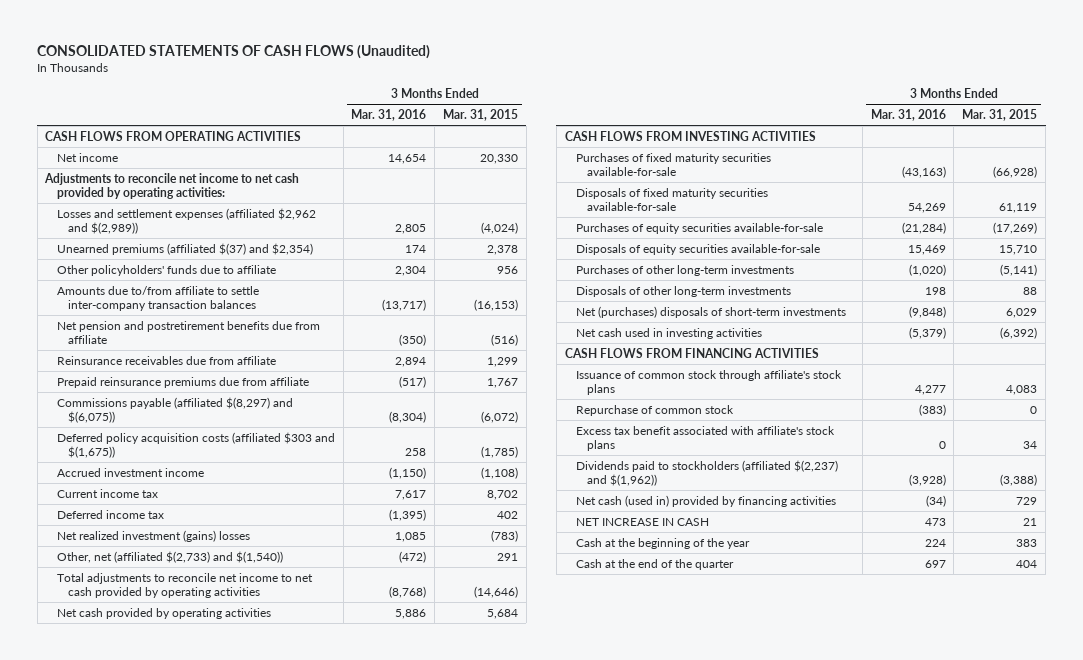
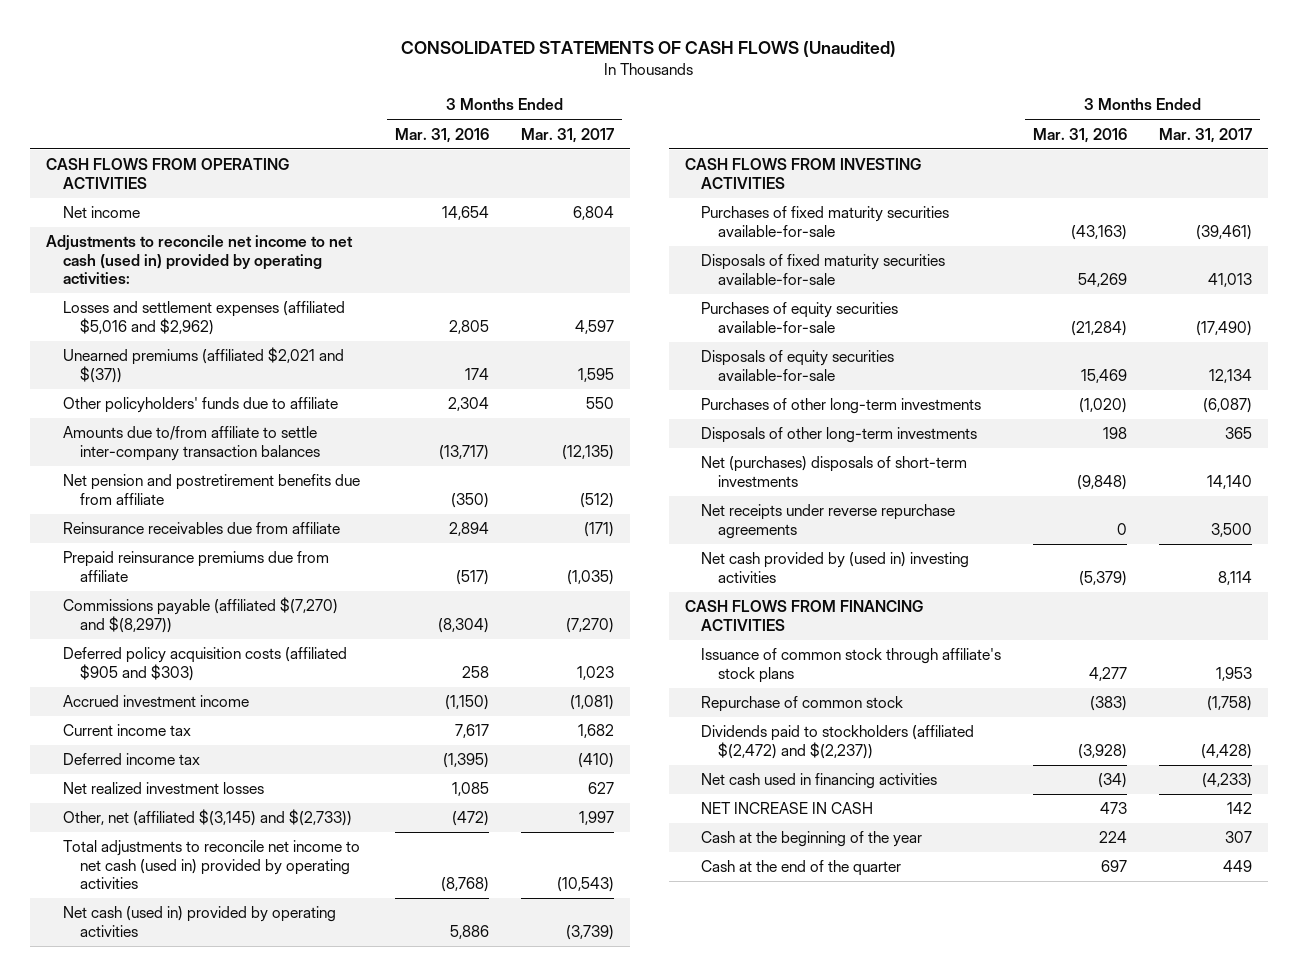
- | 3 Months Ended Mar. 31, 2016 | 3 Months Ended Mar. 31, 2015
+ | 3 Months Ended Mar. 31, 2016 | 3 Months Ended Mar. 31, 2017
- Adjustments to reconcile net income to net cash provided by operating activities:
- Losses and settlement expenses (affiliated $2,962 and $(2,989)) | 2,805 | (4,024)
- Unearned premiums (affiliated $(37) and $2,354) | 174 | 2,378
+ Adjustments to reconcile net income to net cash (used in) provided by operating activities:
+ Losses and settlement expenses (affiliated $5,016 and $2,962) | 2,805 | 4,597
+ Unearned premiums (affiliated $2,021 and $(37)) | 174 | 1,595
- Commissions payable (affiliated $(8,297) and $(6,075)) | (8,304) | (6,072)
- Deferred policy acquisition costs (affiliated $303 and $(1,675)) | 258 | (1,785)
+ Commissions payable (affiliated $(7,270) and $(8,297)) | (8,304) | (7,270)
+ Deferred policy acquisition costs (affiliated $905 and $303) | 258 | 1,023
- Net realized investment (gains) losses | 1,085 | (783)
- Other, net (affiliated $(2,733) and $(1,540)) | (472) | 291
- Total adjustments to reconcile net income to net cash provided by operating activities | (8,768) | (14,646)
- Net cash provided by operating activities | 5,886 | 5,684
+ Net realized investment losses | 1,085 | 627
+ Other, net (affiliated $(3,145) and $(2,733)) | (472) | 1,997
+ Total adjustments to reconcile net income to net cash (used in) provided by operating activities | (8,768) | (10,543)
+ Net cash (used in) provided by operating activities | 5,886 | (3,739)
- Net cash used in investing activities | (5,379) | (6,392)
+ Net receipts under reverse repurchase agreements | 0 | 3,500
+ Net cash provided by (used in) investing activities | (5,379) | 8,114
- Excess tax benefit associated with affiliate's stock plans | 0 | 34
- Dividends paid to stockholders (affiliated $(2,237) and $(1,962)) | (3,928) | (3,388)
- Net cash (used in) provided by financing activities | (34) | 729
+ Dividends paid to stockholders (affiliated $(2,472) and $(2,237)) | (3,928) | (4,428)
+ Net cash used in financing activities | (34) | (4,233)

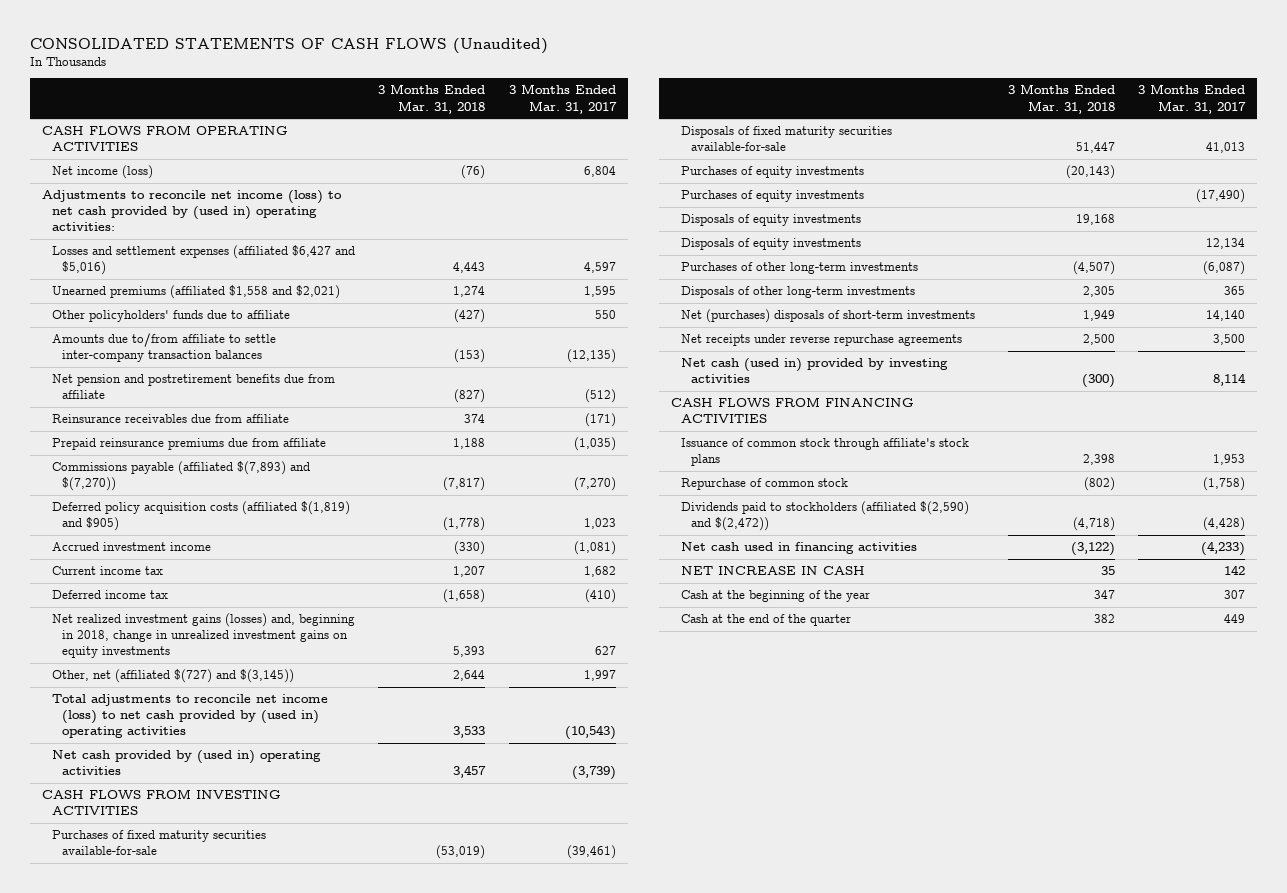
- | 3 Months Ended Mar. 31, 2016 | 3 Months Ended Mar. 31, 2017
+ | 3 Months Ended Mar. 31, 2018 | 3 Months Ended Mar. 31, 2017
- Net income | 14,654 | 6,804
- Adjustments to reconcile net income to net cash (used in) provided by operating activities:
- Losses and settlement expenses (affiliated $5,016 and $2,962) | 2,805 | 4,597
- Unearned premiums (affiliated $2,021 and $(37)) | 174 | 1,595
+ Net income (loss) | (76) | 6,804
+ Adjustments to reconcile net income (loss) to net cash provided by (used in) operating activities:
+ Losses and settlement expenses (affiliated $6,427 and $5,016) | 4,443 | 4,597
+ Unearned premiums (affiliated $1,558 and $2,021) | 1,274 | 1,595
- Commissions payable (affiliated $(7,270) and $(8,297)) | (8,304) | (7,270)
- Deferred policy acquisition costs (affiliated $905 and $303) | 258 | 1,023
+ Commissions payable (affiliated $(7,893) and $(7,270)) | (7,817) | (7,270)
+ Deferred policy acquisition costs (affiliated $(1,819) and $905) | (1,778) | 1,023
- Net realized investment losses | 1,085 | 627
- Other, net (affiliated $(3,145) and $(2,733)) | (472) | 1,997
- Total adjustments to reconcile net income to net cash (used in) provided by operating activities | (8,768) | (10,543)
- Net cash (used in) provided by operating activities | 5,886 | (3,739)
+ Net realized investment gains (losses) and, beginning in 2018, change in unrealized investment gains on equity investments | 5,393 | 627
+ Other, net (affiliated $(727) and $(3,145)) | 2,644 | 1,997
+ Total adjustments to reconcile net income (loss) to net cash provided by (used in) operating activities | 3,533 | (10,543)
+ Net cash provided by (used in) operating activities | 3,457 | (3,739)
- Purchases of equity securities available-for-sale | (21,284) | (17,490)
- Disposals of equity securities available-for-sale | 15,469 | 12,134
+ Purchases of equity investments | (20,143) |
+ Purchases of equity investments | | (17,490)
+ Disposals of equity investments | 19,168 |
+ Disposals of equity investments | | 12,134
- Net cash provided by (used in) investing activities | (5,379) | 8,114
+ Net cash (used in) provided by investing activities | (300) | 8,114
- Dividends paid to stockholders (affiliated $(2,472) and $(2,237)) | (3,928) | (4,428)
+ Dividends paid to stockholders (affiliated $(2,590) and $(2,472)) | (4,718) | (4,428)

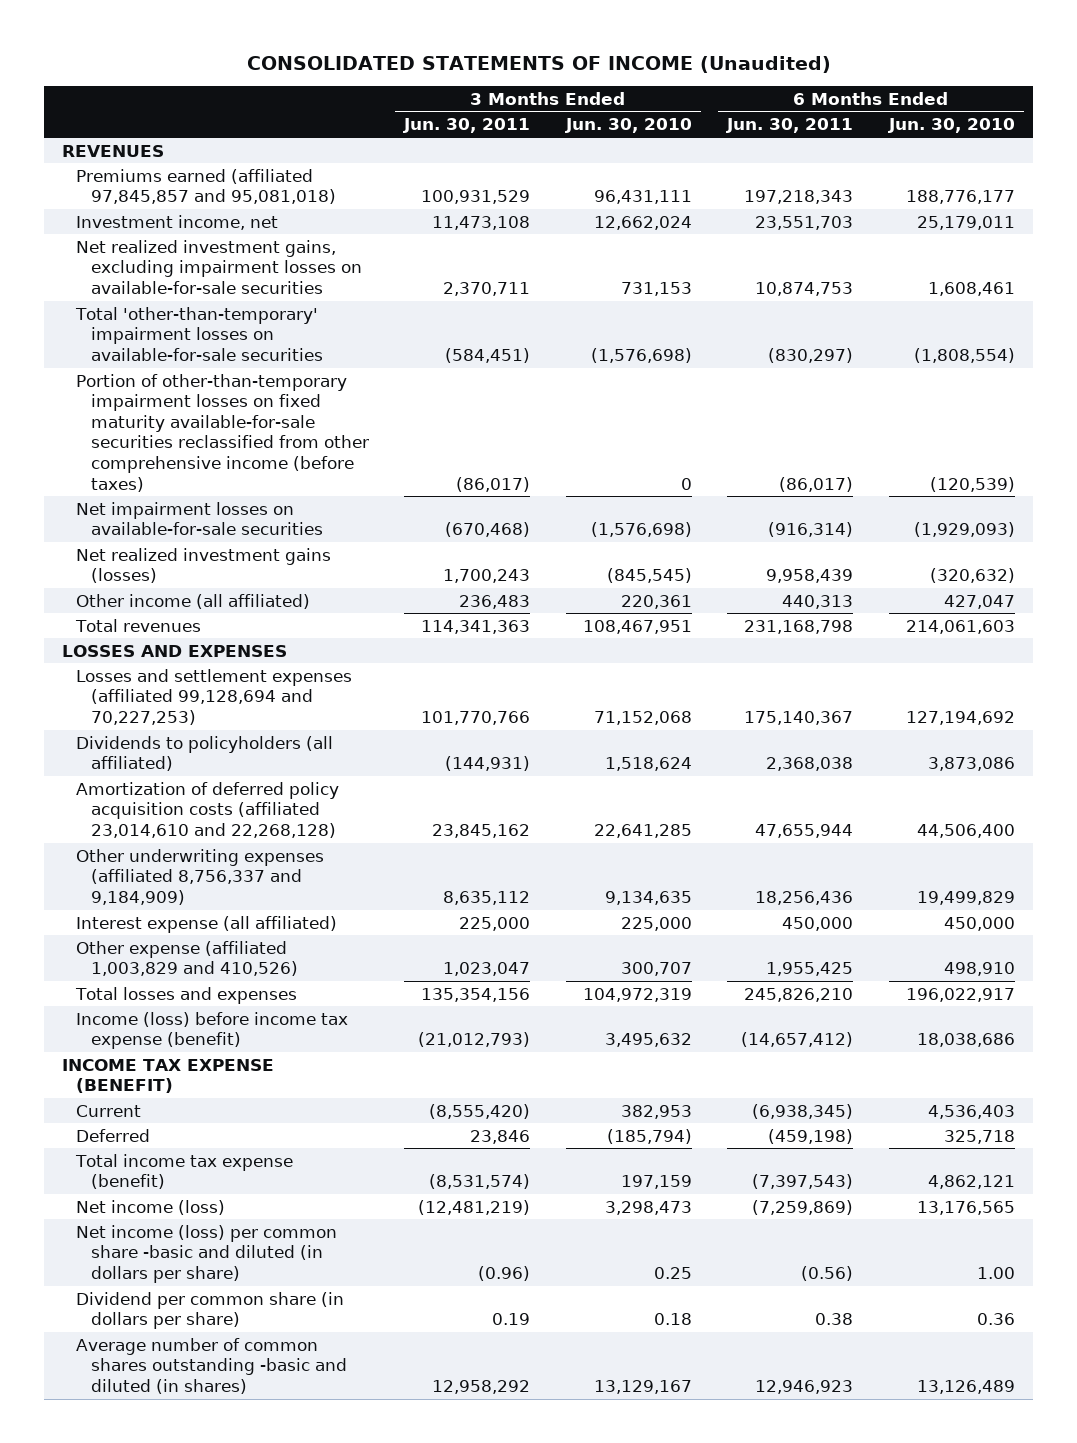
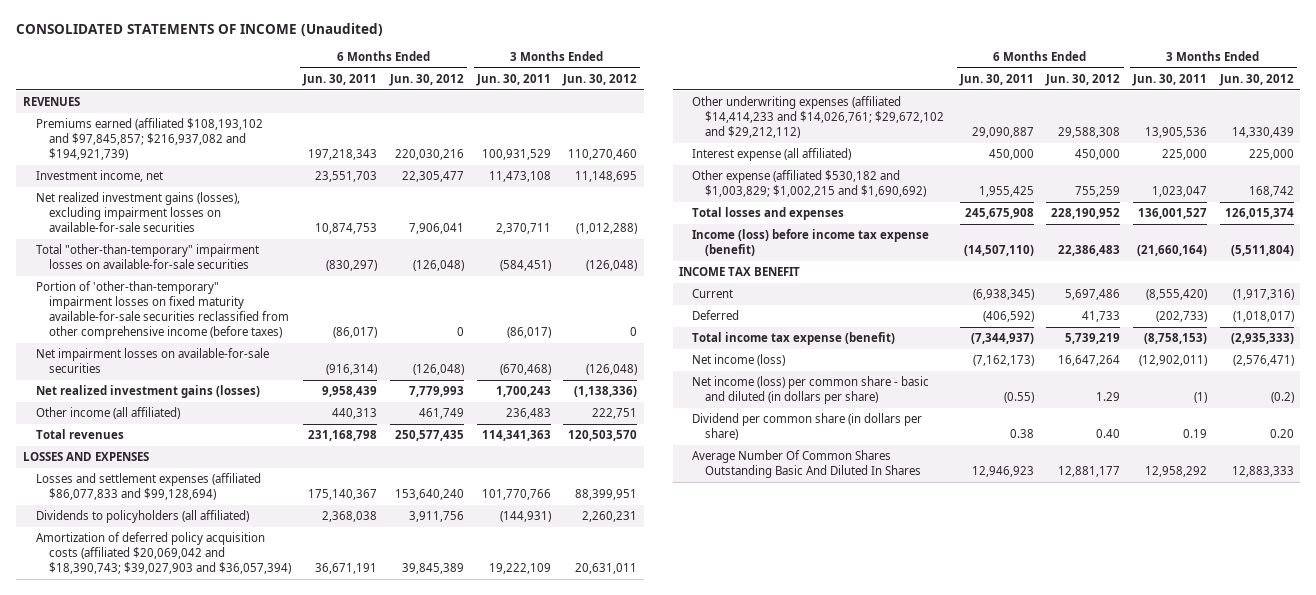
- | 3 Months Ended Jun. 30, 2011 | 3 Months Ended Jun. 30, 2010 | 6 Months Ended Jun. 30, 2011 | 6 Months Ended Jun. 30, 2010
+ | 6 Months Ended Jun. 30, 2011 | 6 Months Ended Jun. 30, 2012 | 3 Months Ended Jun. 30, 2011 | 3 Months Ended Jun. 30, 2012
- Premiums earned (affiliated 97,845,857 and 95,081,018) | 100,931,529 | 96,431,111 | 197,218,343 | 188,776,177
+ Premiums earned (affiliated $108,193,102 and $97,845,857; $216,937,082 and $194,921,739) | 197,218,343 | 220,030,216 | 100,931,529 | 110,270,460
- Net realized investment gains, excluding impairment losses on available-for-sale securities | 2,370,711 | 731,153 | 10,874,753 | 1,608,461
- Total 'other-than-temporary' impairment losses on available-for-sale securities | (584,451) | (1,576,698) | (830,297) | (1,808,554)
- Portion of other-than-temporary impairment losses on fixed maturity available-for-sale securities reclassified from other comprehensive income (before taxes) | (86,017) | 0 | (86,017) | (120,539)
+ Net realized investment gains (losses), excluding impairment losses on available-for-sale securities | 10,874,753 | 7,906,041 | 2,370,711 | (1,012,288)
+ Total "other-than-temporary" impairment losses on available-for-sale securities | (830,297) | (126,048) | (584,451) | (126,048)
+ Portion of 'other-than-temporary" impairment losses on fixed maturity available-for-sale securities reclassified from other comprehensive income (before taxes) | (86,017) | 0 | (86,017) | 0
- Losses and settlement expenses (affiliated 99,128,694 and 70,227,253) | 101,770,766 | 71,152,068 | 175,140,367 | 127,194,692
+ Losses and settlement expenses (affiliated $86,077,833 and $99,128,694) | 175,140,367 | 153,640,240 | 101,770,766 | 88,399,951
- Amortization of deferred policy acquisition costs (affiliated 23,014,610 and 22,268,128) | 23,845,162 | 22,641,285 | 47,655,944 | 44,506,400
- Other underwriting expenses (affiliated 8,756,337 and 9,184,909) | 8,635,112 | 9,134,635 | 18,256,436 | 19,499,829
+ Amortization of deferred policy acquisition costs (affiliated $20,069,042 and $18,390,743; $39,027,903 and $36,057,394) | 36,671,191 | 39,845,389 | 19,222,109 | 20,631,011
+ Other underwriting expenses (affiliated $14,414,233 and $14,026,761; $29,672,102 and $29,212,112) | 29,090,887 | 29,588,308 | 13,905,536 | 14,330,439
- Other expense (affiliated 1,003,829 and 410,526) | 1,023,047 | 300,707 | 1,955,425 | 498,910
- Total losses and expenses | 135,354,156 | 104,972,319 | 245,826,210 | 196,022,917
- Income (loss) before income tax expense (benefit) | (21,012,793) | 3,495,632 | (14,657,412) | 18,038,686
- INCOME TAX EXPENSE (BENEFIT)
+ Other expense (affiliated $530,182 and $1,003,829; $1,002,215 and $1,690,692) | 1,955,425 | 755,259 | 1,023,047 | 168,742
+ Total losses and expenses | 245,675,908 | 228,190,952 | 136,001,527 | 126,015,374
+ Income (loss) before income tax expense (benefit) | (14,507,110) | 22,386,483 | (21,660,164) | (5,511,804)
+ INCOME TAX BENEFIT
- Deferred | 23,846 | (185,794) | (459,198) | 325,718
- Total income tax expense (benefit) | (8,531,574) | 197,159 | (7,397,543) | 4,862,121
- Net income (loss) | (12,481,219) | 3,298,473 | (7,259,869) | 13,176,565
- Net income (loss) per common share -basic and diluted (in dollars per share) | (0.96) | 0.25 | (0.56) | 1.00
+ Deferred | (406,592) | 41,733 | (202,733) | (1,018,017)
+ Total income tax expense (benefit) | (7,344,937) | 5,739,219 | (8,758,153) | (2,935,333)
+ Net income (loss) | (7,162,173) | 16,647,264 | (12,902,011) | (2,576,471)
+ Net income (loss) per common share - basic and diluted (in dollars per share) | (0.55) | 1.29 | (1) | (0.2)
- Average number of common shares outstanding -basic and diluted (in shares) | 12,958,292 | 13,129,167 | 12,946,923 | 13,126,489
+ Average Number Of Common Shares Outstanding Basic And Diluted In Shares | 12,946,923 | 12,881,177 | 12,958,292 | 12,883,333

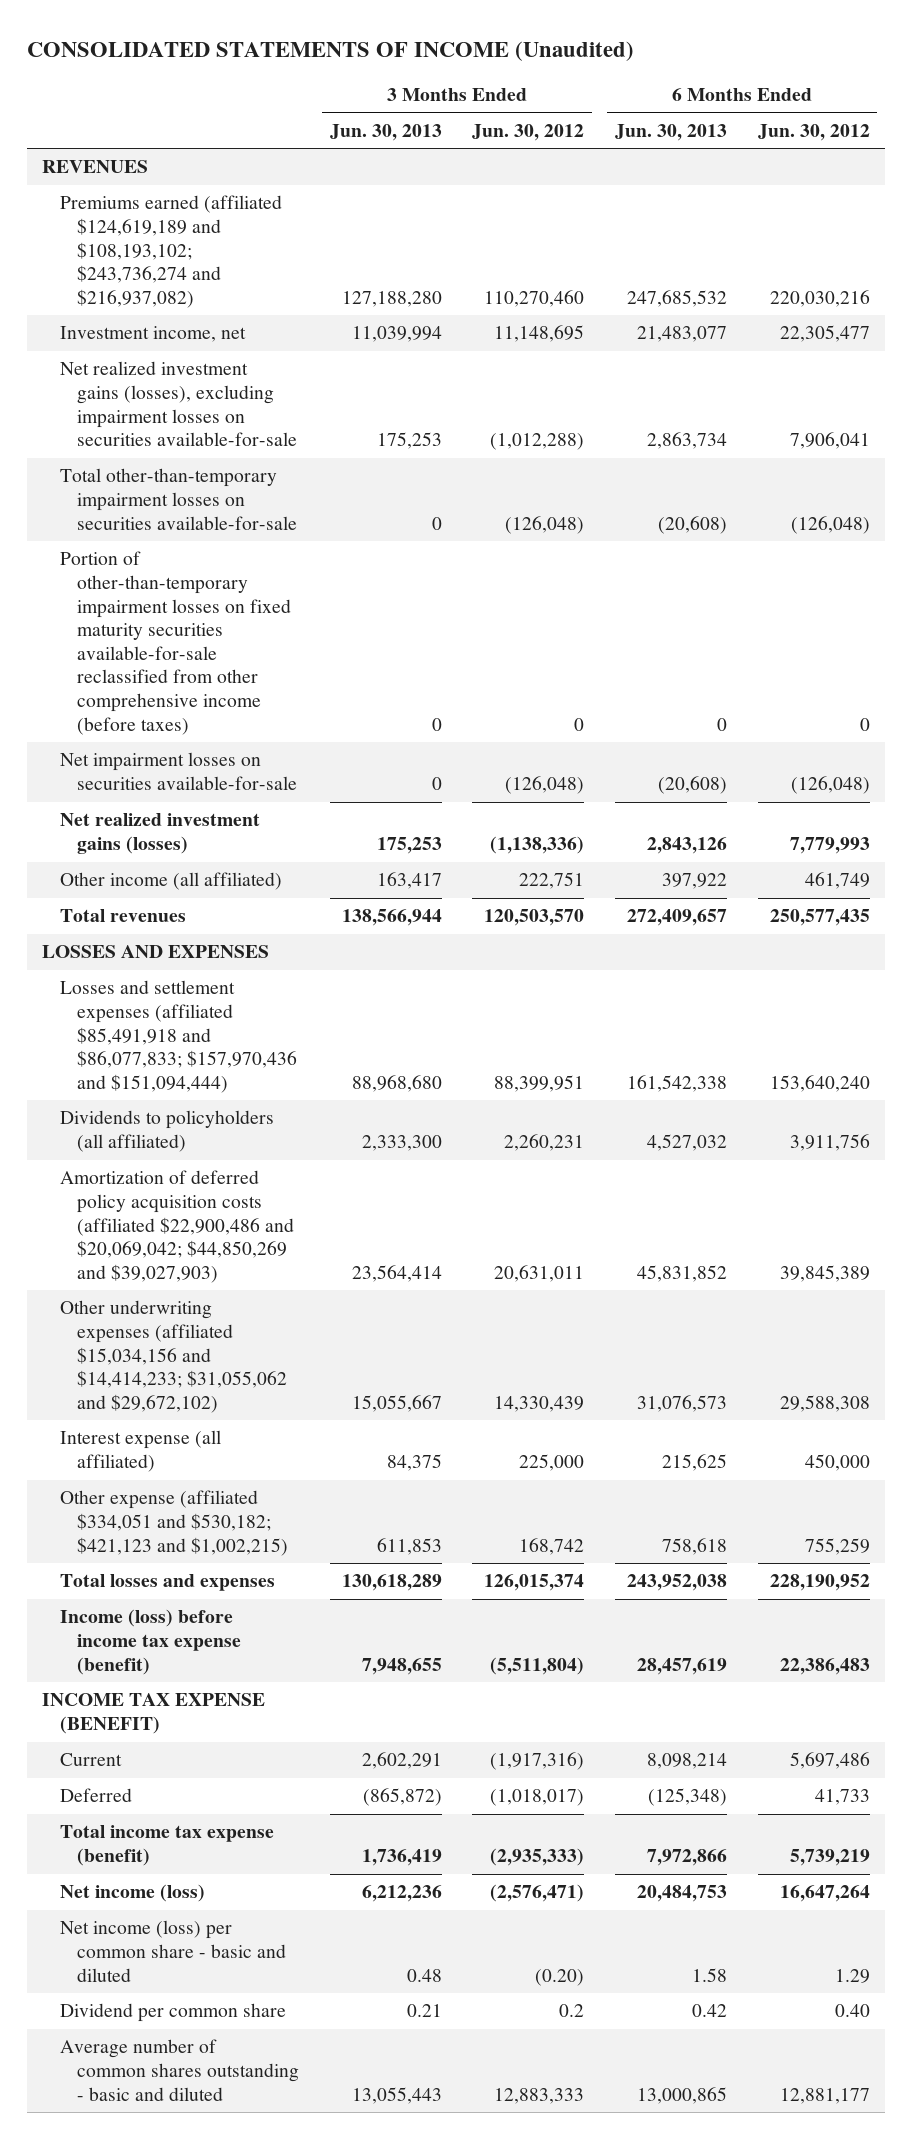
- | 6 Months Ended Jun. 30, 2011 | 6 Months Ended Jun. 30, 2012 | 3 Months Ended Jun. 30, 2011 | 3 Months Ended Jun. 30, 2012
+ | 3 Months Ended Jun. 30, 2013 | 3 Months Ended Jun. 30, 2012 | 6 Months Ended Jun. 30, 2013 | 6 Months Ended Jun. 30, 2012
- Premiums earned (affiliated $108,193,102 and $97,845,857; $216,937,082 and $194,921,739) | 197,218,343 | 220,030,216 | 100,931,529 | 110,270,460
+ Premiums earned (affiliated $124,619,189 and $108,193,102; $243,736,274 and $216,937,082) | 127,188,280 | 110,270,460 | 247,685,532 | 220,030,216
- Net realized investment gains (losses), excluding impairment losses on available-for-sale securities | 10,874,753 | 7,906,041 | 2,370,711 | (1,012,288)
- Total "other-than-temporary" impairment losses on available-for-sale securities | (830,297) | (126,048) | (584,451) | (126,048)
- Portion of 'other-than-temporary" impairment losses on fixed maturity available-for-sale securities reclassified from other comprehensive income (before taxes) | (86,017) | 0 | (86,017) | 0
- Net impairment losses on available-for-sale securities | (916,314) | (126,048) | (670,468) | (126,048)
+ Net realized investment gains (losses), excluding impairment losses on securities available-for-sale | 175,253 | (1,012,288) | 2,863,734 | 7,906,041
+ Total other-than-temporary impairment losses on securities available-for-sale | 0 | (126,048) | (20,608) | (126,048)
+ Portion of other-than-temporary impairment losses on fixed maturity securities available-for-sale reclassified from other comprehensive income (before taxes) | 0 | 0 | 0 | 0
+ Net impairment losses on securities available-for-sale | 0 | (126,048) | (20,608) | (126,048)
- Losses and settlement expenses (affiliated $86,077,833 and $99,128,694) | 175,140,367 | 153,640,240 | 101,770,766 | 88,399,951
+ Losses and settlement expenses (affiliated $85,491,918 and $86,077,833; $157,970,436 and $151,094,444) | 88,968,680 | 88,399,951 | 161,542,338 | 153,640,240
- Amortization of deferred policy acquisition costs (affiliated $20,069,042 and $18,390,743; $39,027,903 and $36,057,394) | 36,671,191 | 39,845,389 | 19,222,109 | 20,631,011
- Other underwriting expenses (affiliated $14,414,233 and $14,026,761; $29,672,102 and $29,212,112) | 29,090,887 | 29,588,308 | 13,905,536 | 14,330,439
+ Amortization of deferred policy acquisition costs (affiliated $22,900,486 and $20,069,042; $44,850,269 and $39,027,903) | 23,564,414 | 20,631,011 | 45,831,852 | 39,845,389
+ Other underwriting expenses (affiliated $15,034,156 and $14,414,233; $31,055,062 and $29,672,102) | 15,055,667 | 14,330,439 | 31,076,573 | 29,588,308
- Other expense (affiliated $530,182 and $1,003,829; $1,002,215 and $1,690,692) | 1,955,425 | 755,259 | 1,023,047 | 168,742
+ Other expense (affiliated $334,051 and $530,182; $421,123 and $1,002,215) | 611,853 | 168,742 | 758,618 | 755,259
- INCOME TAX BENEFIT
+ INCOME TAX EXPENSE (BENEFIT)
- Net income (loss) per common share - basic and diluted (in dollars per share) | (0.55) | 1.29 | (1) | (0.2)
- Dividend per common share (in dollars per share) | 0.38 | 0.40 | 0.19 | 0.20
- Average Number Of Common Shares Outstanding Basic And Diluted In Shares | 12,946,923 | 12,881,177 | 12,958,292 | 12,883,333
+ Net income (loss) per common share - basic and diluted | 0.48 | (0.20) | 1.58 | 1.29
+ Dividend per common share | 0.21 | 0.2 | 0.42 | 0.40
+ Average number of common shares outstanding - basic and diluted | 13,055,443 | 12,883,333 | 13,000,865 | 12,881,177

